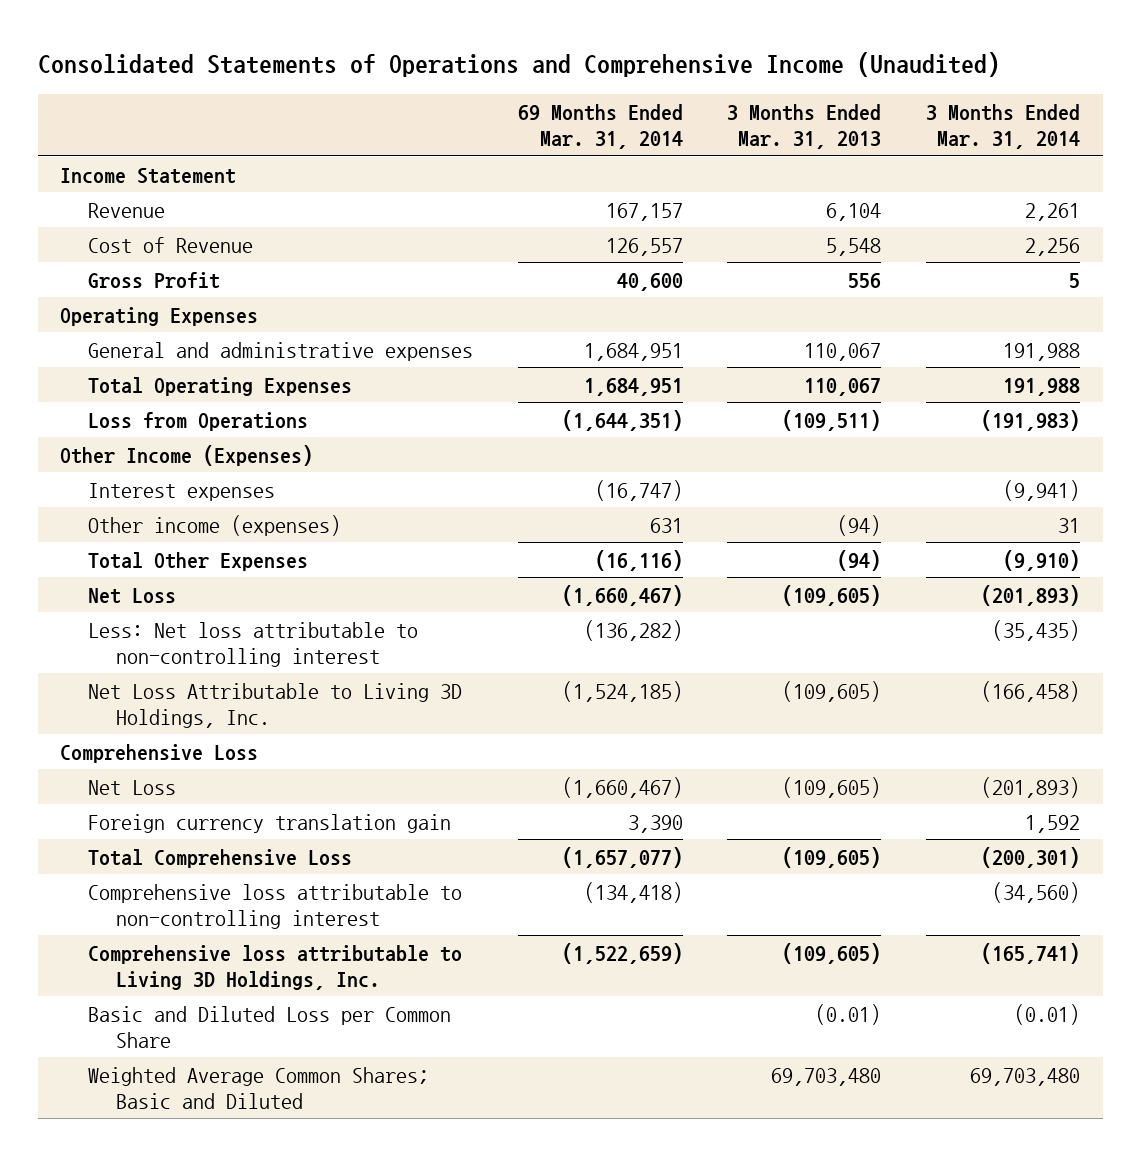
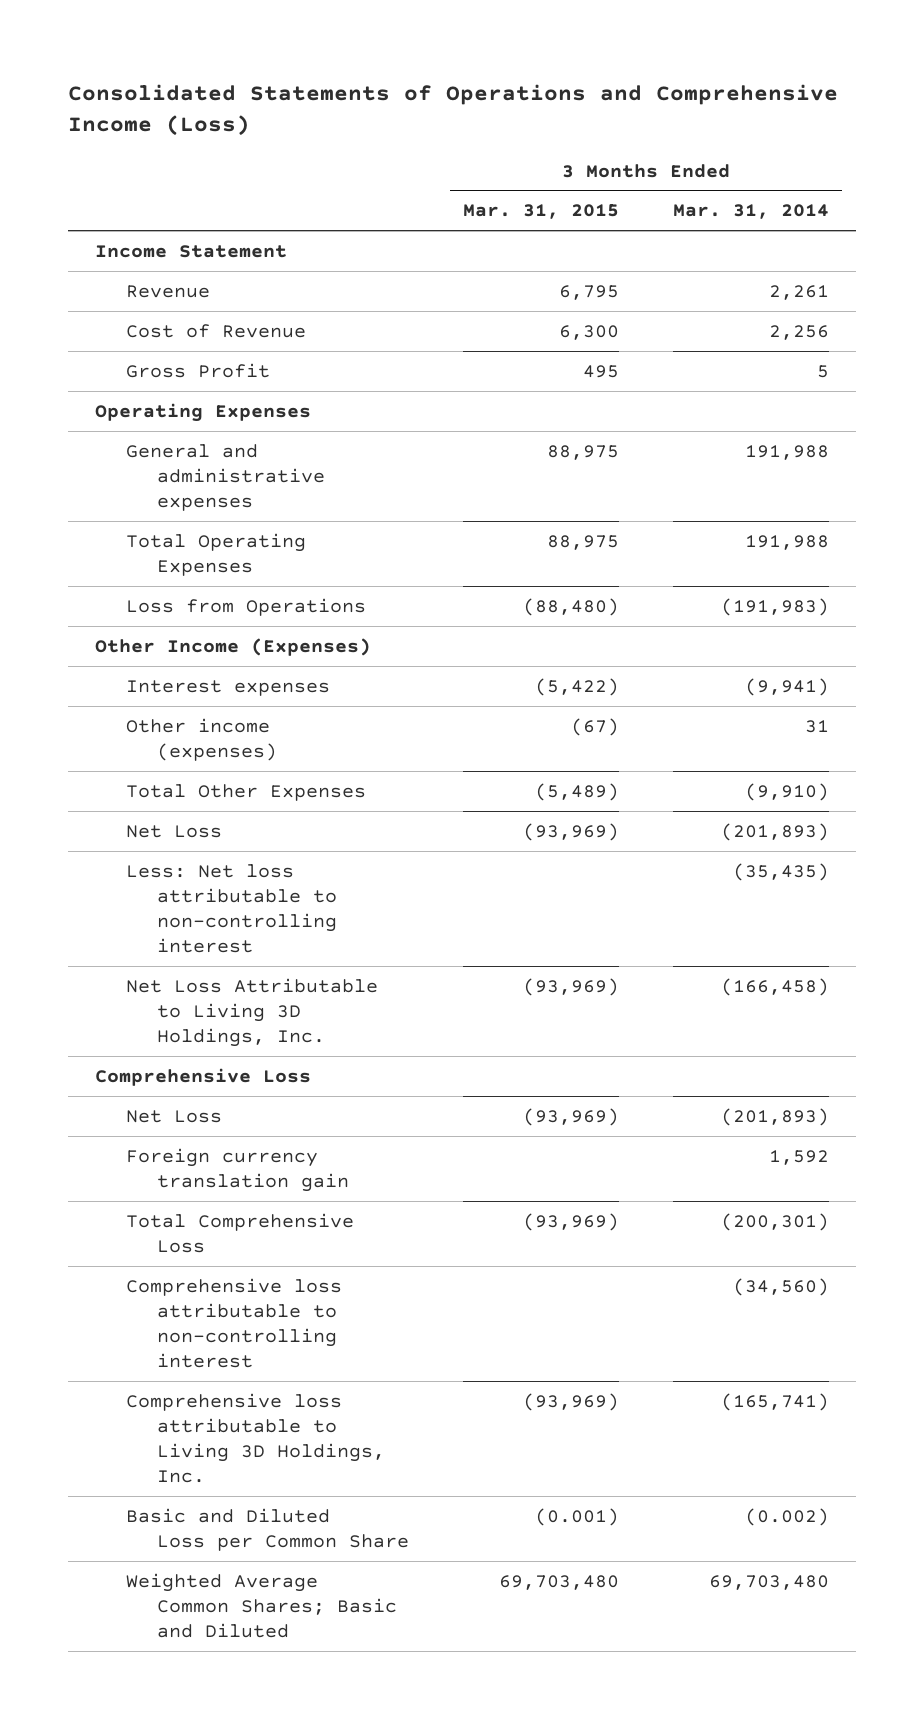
- Consolidated Statements of Operations and Comprehensive Income (Unaudited)
+ Consolidated Statements of Operations and Comprehensive Income (Loss)
- | 69 Months Ended Mar. 31, 2014 | 3 Months Ended Mar. 31, 2013 | 3 Months Ended Mar. 31, 2014
+ | 3 Months Ended Mar. 31, 2015 | 3 Months Ended Mar. 31, 2014
- Basic and Diluted Loss per Common Share | | (0.01) | (0.01)
+ Basic and Diluted Loss per Common Share | (0.001) | (0.002)

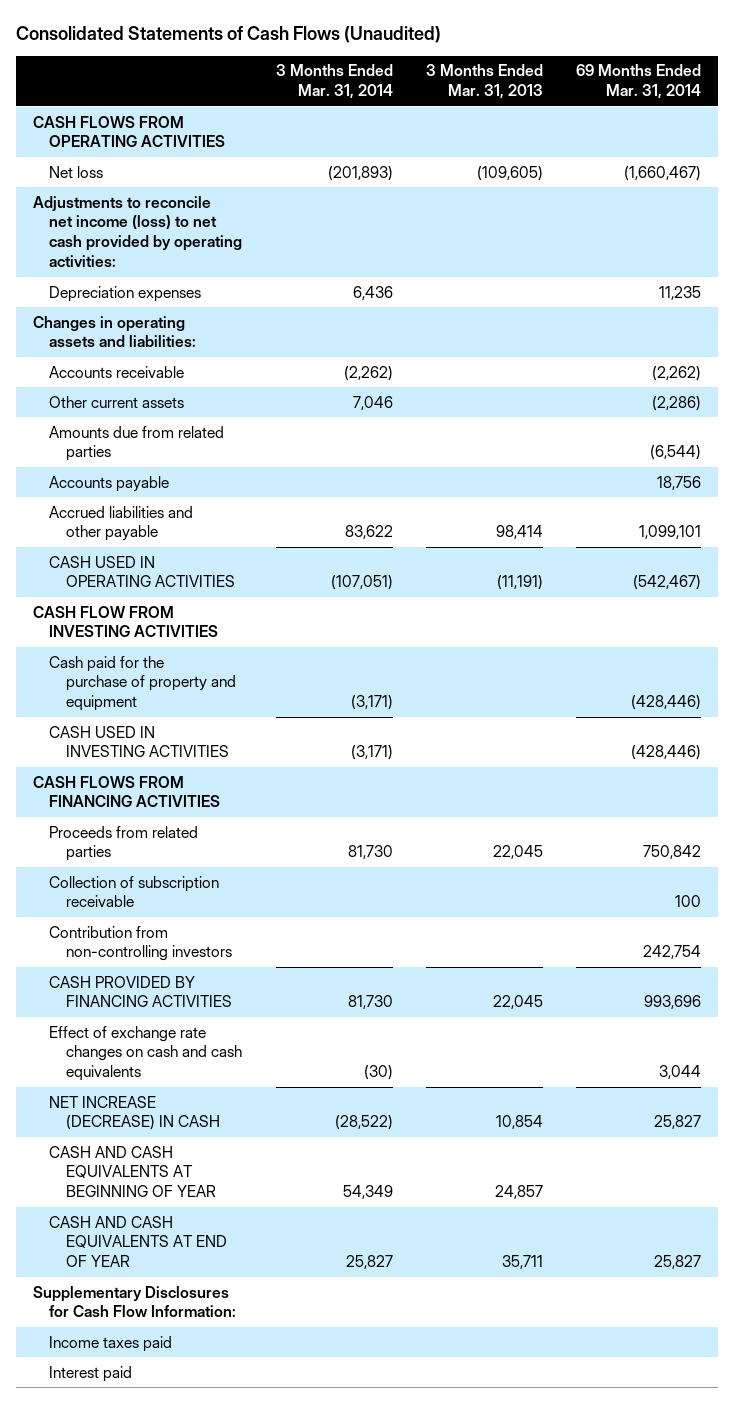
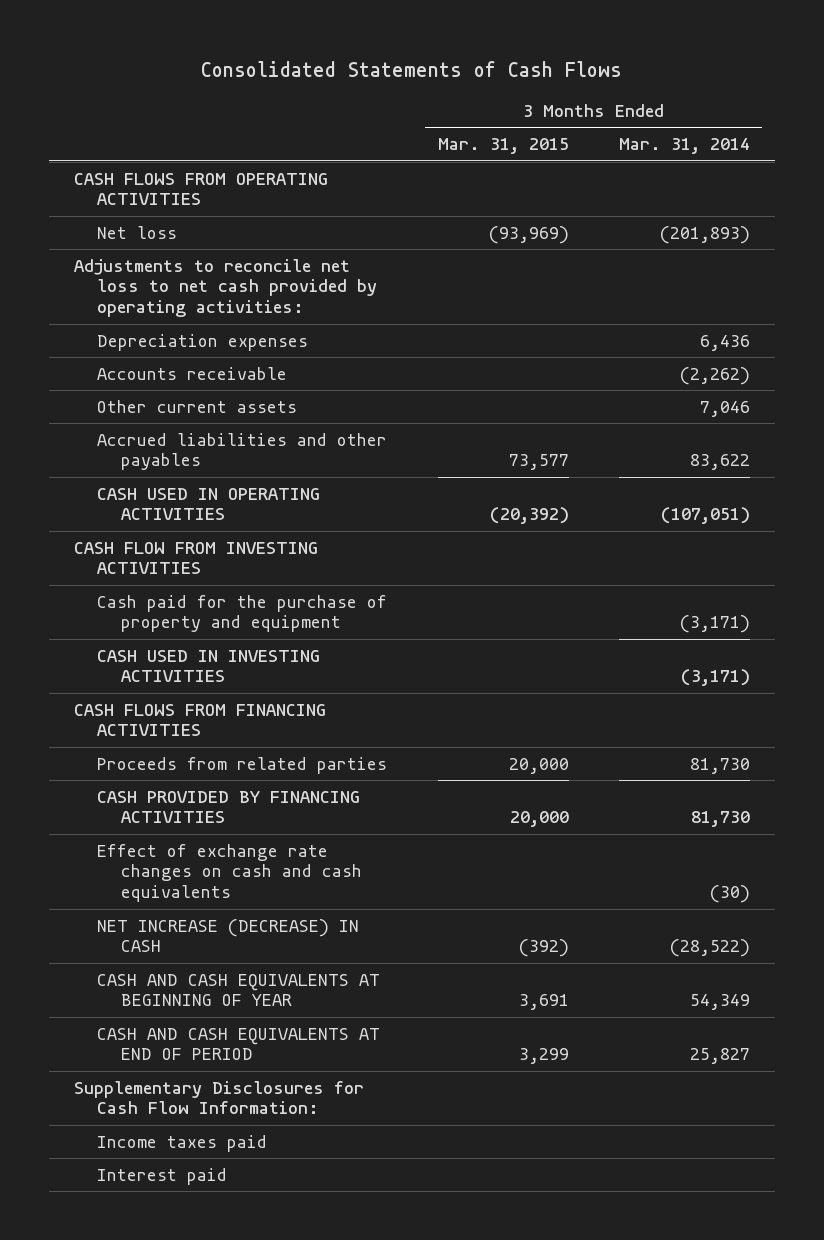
- Consolidated Statements of Cash Flows (Unaudited)
+ Consolidated Statements of Cash Flows
- | 3 Months Ended Mar. 31, 2014 | 3 Months Ended Mar. 31, 2013 | 69 Months Ended Mar. 31, 2014
+ | 3 Months Ended Mar. 31, 2015 | 3 Months Ended Mar. 31, 2014
- Adjustments to reconcile net income (loss) to net cash provided by operating activities:
+ Adjustments to reconcile net loss to net cash provided by operating activities:
- Changes in operating assets and liabilities:
- Amounts due from related parties | | | (6,544)
- Accounts payable | | | 18,756
- Accrued liabilities and other payable | 83,622 | 98,414 | 1,099,101
+ Accrued liabilities and other payables | 73,577 | 83,622
- Collection of subscription receivable | | | 100
- Contribution from non-controlling investors | | | 242,754
- CASH AND CASH EQUIVALENTS AT END OF YEAR | 25,827 | 35,711 | 25,827
+ CASH AND CASH EQUIVALENTS AT END OF PERIOD | 3,299 | 25,827

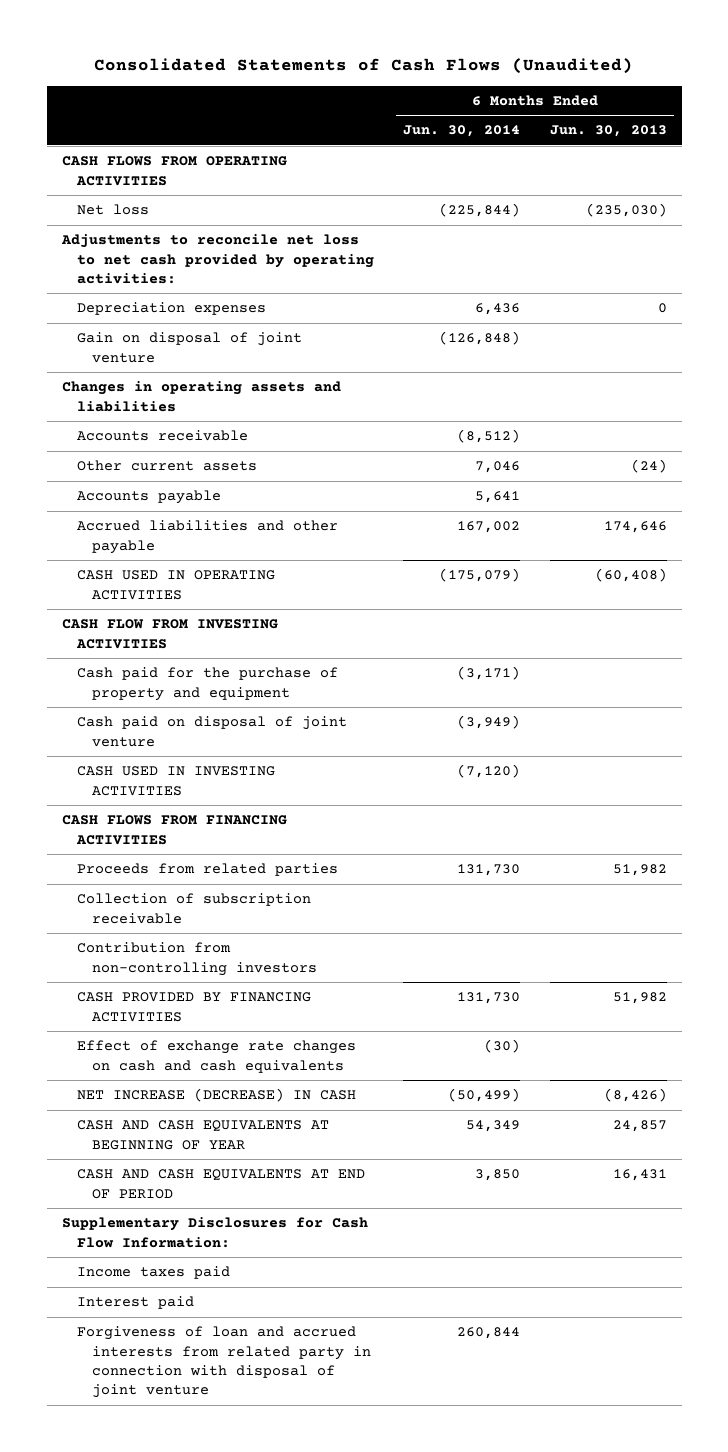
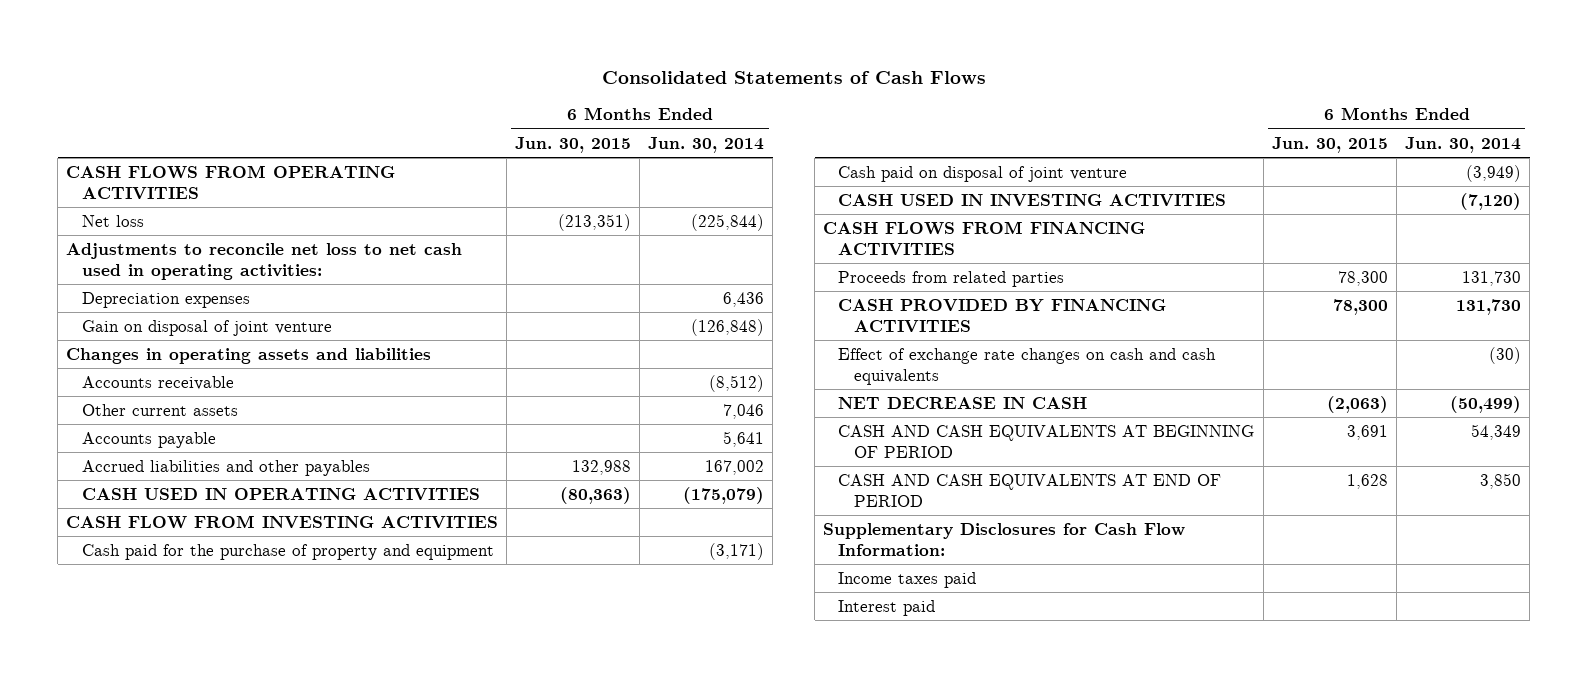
- Consolidated Statements of Cash Flows (Unaudited)
+ Consolidated Statements of Cash Flows
- | 6 Months Ended Jun. 30, 2014 | 6 Months Ended Jun. 30, 2013
+ | 6 Months Ended Jun. 30, 2015 | 6 Months Ended Jun. 30, 2014
- Adjustments to reconcile net loss to net cash provided by operating activities:
+ Adjustments to reconcile net loss to net cash used in operating activities:
- Accrued liabilities and other payable | 167,002 | 174,646
+ Accrued liabilities and other payables | 132,988 | 167,002
- Collection of subscription receivable
- Contribution from non-controlling investors
- NET INCREASE (DECREASE) IN CASH | (50,499) | (8,426)
- CASH AND CASH EQUIVALENTS AT BEGINNING OF YEAR | 54,349 | 24,857
+ NET DECREASE IN CASH | (2,063) | (50,499)
+ CASH AND CASH EQUIVALENTS AT BEGINNING OF PERIOD | 3,691 | 54,349
- Forgiveness of loan and accrued interests from related party in connection with disposal of joint venture | 260,844 |

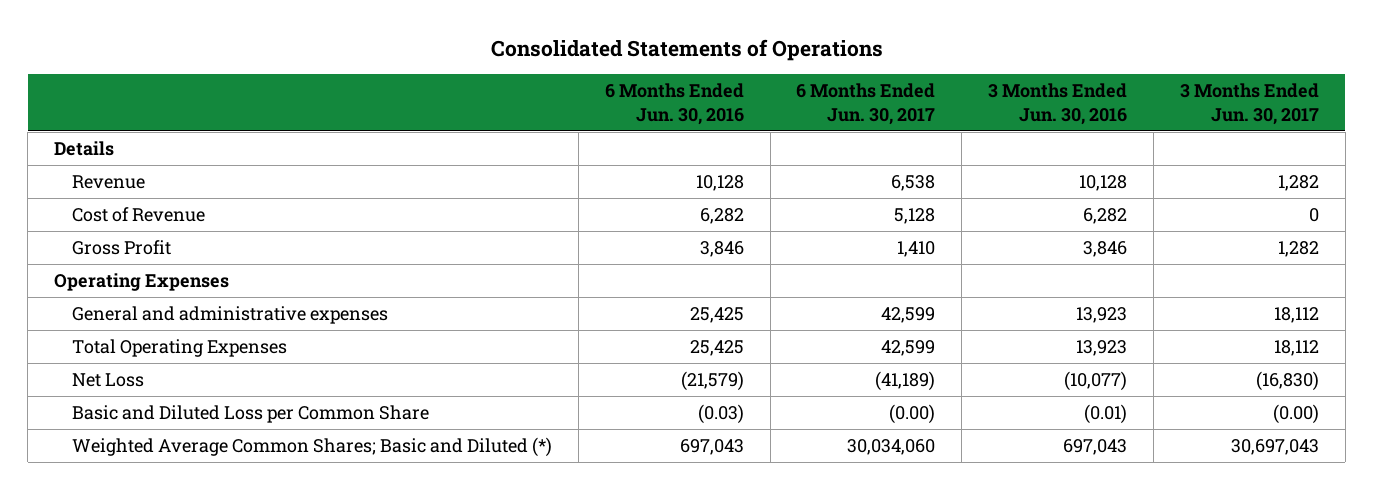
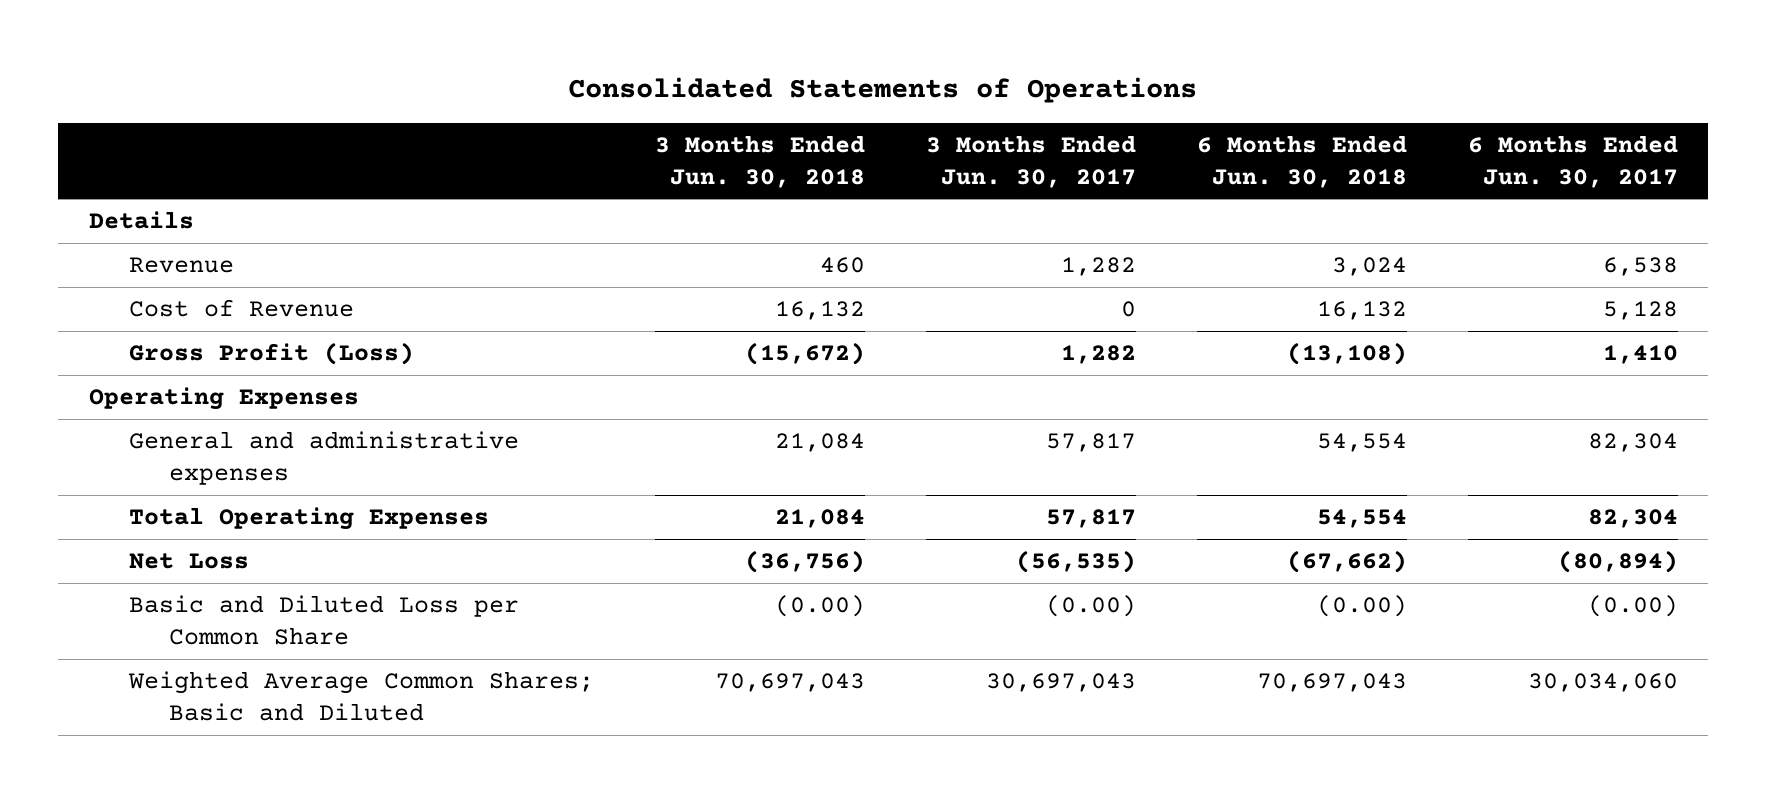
- | 6 Months Ended Jun. 30, 2016 | 6 Months Ended Jun. 30, 2017 | 3 Months Ended Jun. 30, 2016 | 3 Months Ended Jun. 30, 2017
+ | 3 Months Ended Jun. 30, 2018 | 3 Months Ended Jun. 30, 2017 | 6 Months Ended Jun. 30, 2018 | 6 Months Ended Jun. 30, 2017
- Gross Profit | 3,846 | 1,410 | 3,846 | 1,282
+ Gross Profit (Loss) | (15,672) | 1,282 | (13,108) | 1,410
- General and administrative expenses | 25,425 | 42,599 | 13,923 | 18,112
- Total Operating Expenses | 25,425 | 42,599 | 13,923 | 18,112
- Net Loss | (21,579) | (41,189) | (10,077) | (16,830)
+ General and administrative expenses | 21,084 | 57,817 | 54,554 | 82,304
+ Total Operating Expenses | 21,084 | 57,817 | 54,554 | 82,304
+ Net Loss | (36,756) | (56,535) | (67,662) | (80,894)
- Weighted Average Common Shares; Basic and Diluted (*) | 697,043 | 30,034,060 | 697,043 | 30,697,043
+ Weighted Average Common Shares; Basic and Diluted | 70,697,043 | 30,697,043 | 70,697,043 | 30,034,060

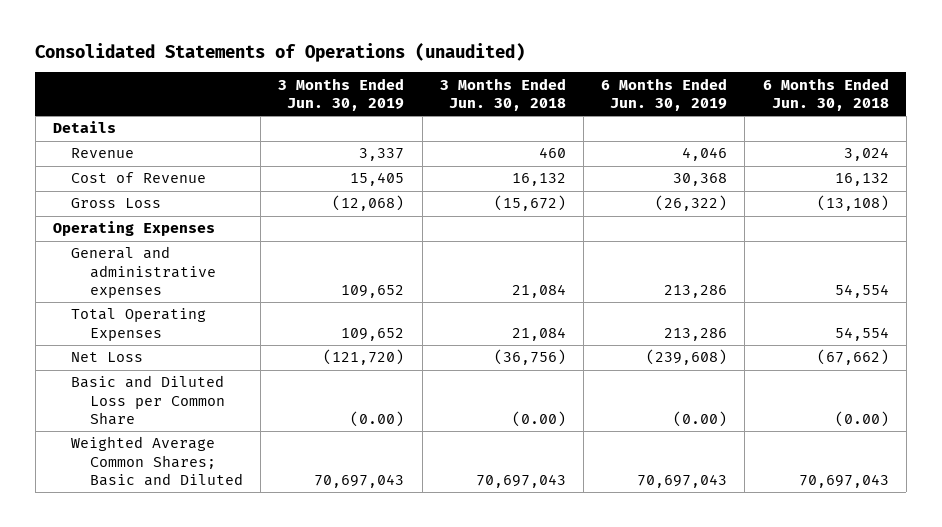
- Consolidated Statements of Operations
+ Consolidated Statements of Operations (unaudited)
- | 3 Months Ended Jun. 30, 2018 | 3 Months Ended Jun. 30, 2017 | 6 Months Ended Jun. 30, 2018 | 6 Months Ended Jun. 30, 2017
+ | 3 Months Ended Jun. 30, 2019 | 3 Months Ended Jun. 30, 2018 | 6 Months Ended Jun. 30, 2019 | 6 Months Ended Jun. 30, 2018
- Gross Profit (Loss) | (15,672) | 1,282 | (13,108) | 1,410
+ Gross Loss | (12,068) | (15,672) | (26,322) | (13,108)

